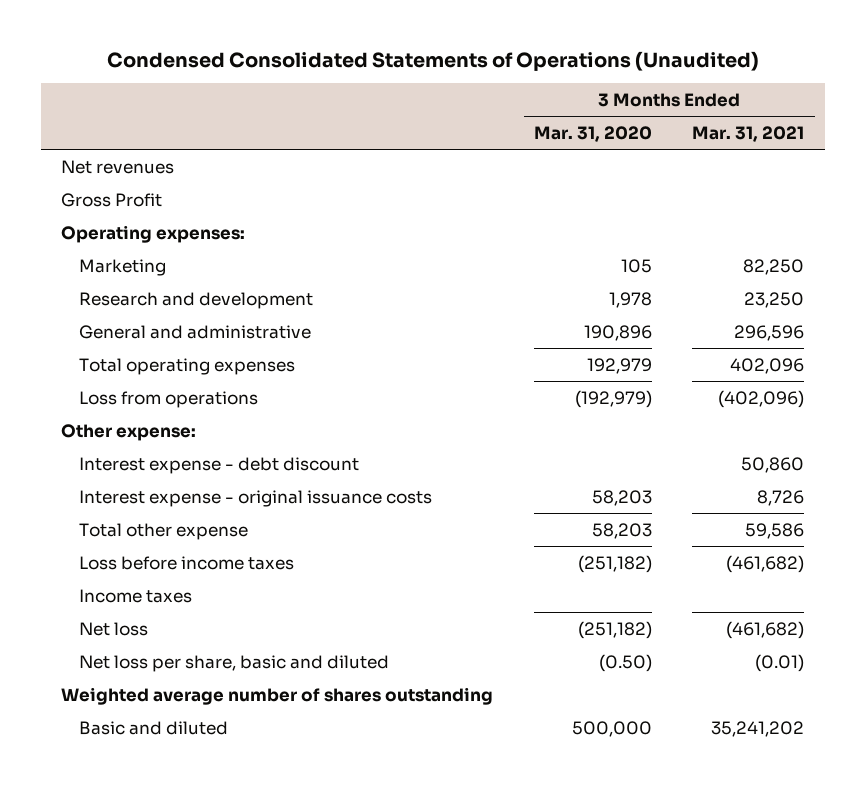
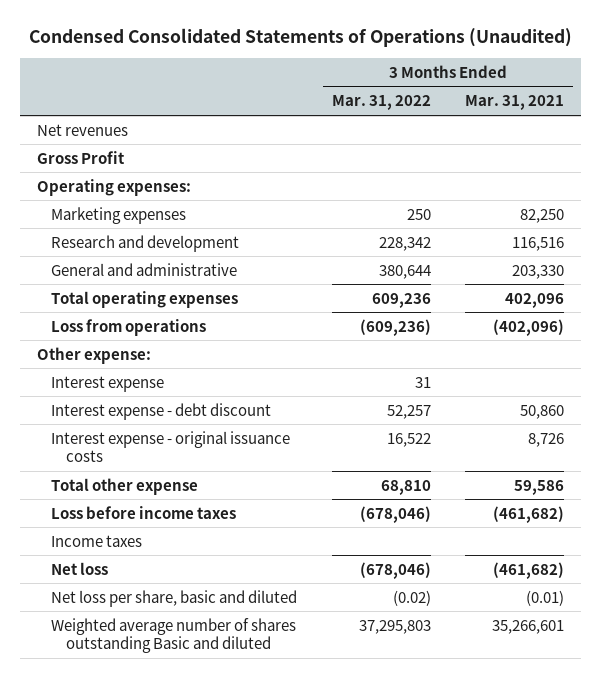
- | 3 Months Ended Mar. 31, 2020 | 3 Months Ended Mar. 31, 2021
+ | 3 Months Ended Mar. 31, 2022 | 3 Months Ended Mar. 31, 2021
- Marketing | 105 | 82,250
- Research and development | 1,978 | 23,250
- General and administrative | 190,896 | 296,596
+ Marketing expenses | 250 | 82,250
+ Research and development | 228,342 | 116,516
+ General and administrative | 380,644 | 203,330
+ Interest expense | 31 |
- Weighted average number of shares outstanding
- Basic and diluted | 500,000 | 35,241,202
+ Weighted average number of shares outstanding Basic and diluted | 37,295,803 | 35,266,601

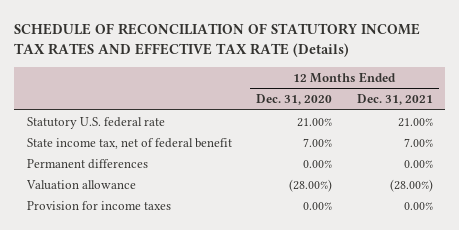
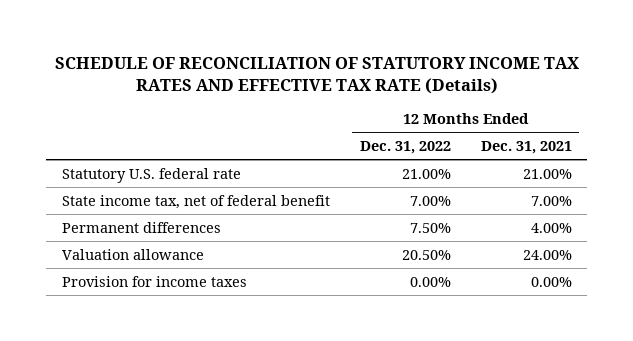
- | 12 Months Ended Dec. 31, 2020 | 12 Months Ended Dec. 31, 2021
+ | 12 Months Ended Dec. 31, 2022 | 12 Months Ended Dec. 31, 2021
- Permanent differences | 0.00% | 0.00%
- Valuation allowance | (28.00%) | (28.00%)
+ Permanent differences | 7.50% | 4.00%
+ Valuation allowance | 20.50% | 24.00%

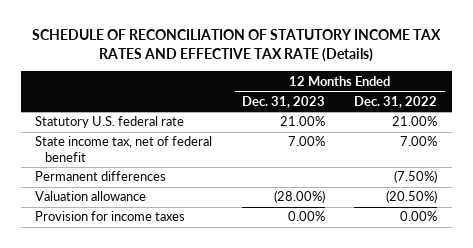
- | 12 Months Ended Dec. 31, 2022 | 12 Months Ended Dec. 31, 2021
+ | 12 Months Ended Dec. 31, 2023 | 12 Months Ended Dec. 31, 2022
- Permanent differences | 7.50% | 4.00%
- Valuation allowance | 20.50% | 24.00%
+ Permanent differences | | (7.50%)
+ Valuation allowance | (28.00%) | (20.50%)

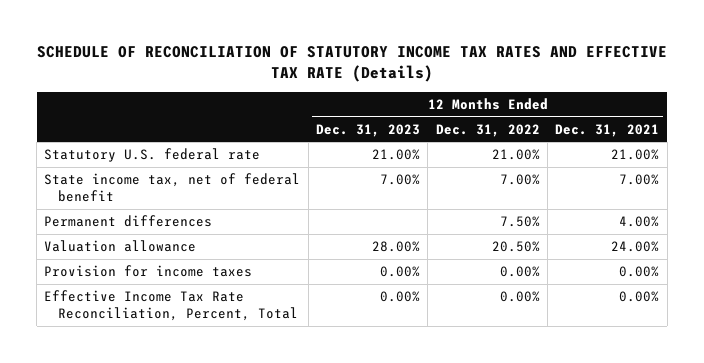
- | 12 Months Ended Dec. 31, 2023 | 12 Months Ended Dec. 31, 2022
+ | 12 Months Ended Dec. 31, 2023 | 12 Months Ended Dec. 31, 2022 | 12 Months Ended Dec. 31, 2021
- Permanent differences | | (7.50%)
- Valuation allowance | (28.00%) | (20.50%)
+ Permanent differences | | 7.50% | 4.00%
+ Valuation allowance | 28.00% | 20.50% | 24.00%
+ Effective Income Tax Rate Reconciliation, Percent, Total | 0.00% | 0.00% | 0.00%

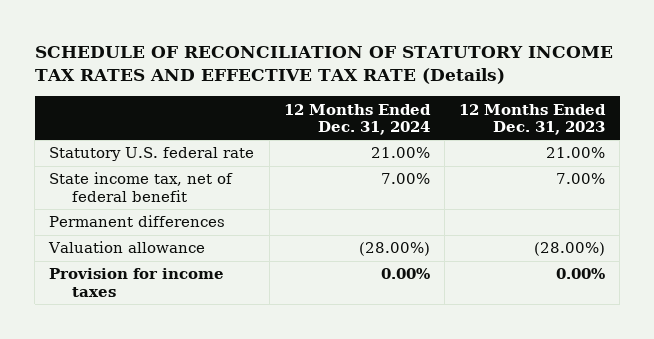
- | 12 Months Ended Dec. 31, 2023 | 12 Months Ended Dec. 31, 2022 | 12 Months Ended Dec. 31, 2021
+ | 12 Months Ended Dec. 31, 2024 | 12 Months Ended Dec. 31, 2023
- Valuation allowance | 28.00% | 20.50% | 24.00%
+ Valuation allowance | (28.00%) | (28.00%)
- Effective Income Tax Rate Reconciliation, Percent, Total | 0.00% | 0.00% | 0.00%

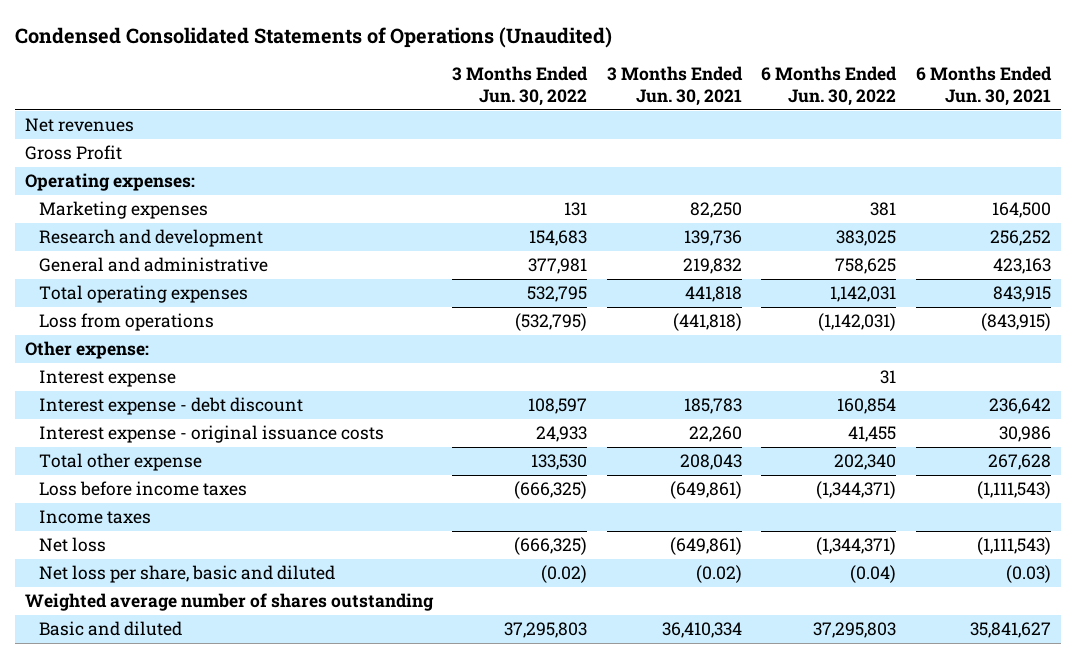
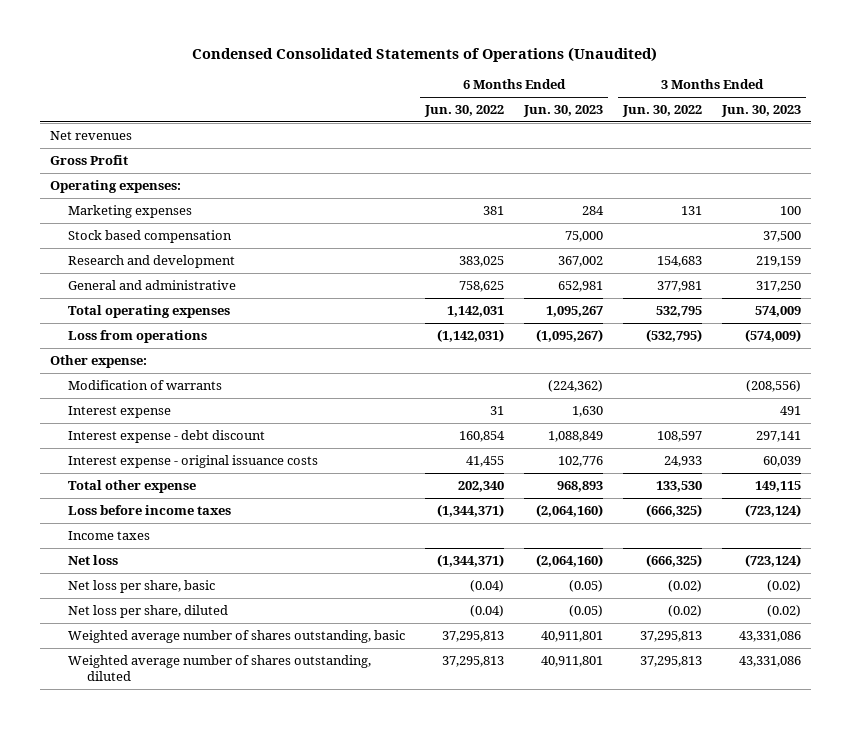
- | 3 Months Ended Jun. 30, 2022 | 3 Months Ended Jun. 30, 2021 | 6 Months Ended Jun. 30, 2022 | 6 Months Ended Jun. 30, 2021
+ | 6 Months Ended Jun. 30, 2022 | 6 Months Ended Jun. 30, 2023 | 3 Months Ended Jun. 30, 2022 | 3 Months Ended Jun. 30, 2023
+ Stock based compensation | | 75,000 | | 37,500
+ Modification of warrants | | (224,362) | | (208,556)
- Net loss per share, basic and diluted | (0.02) | (0.02) | (0.04) | (0.03)
- Weighted average number of shares outstanding
- Basic and diluted | 37,295,803 | 36,410,334 | 37,295,803 | 35,841,627
+ Net loss per share, basic | (0.04) | (0.05) | (0.02) | (0.02)
+ Net loss per share, diluted | (0.04) | (0.05) | (0.02) | (0.02)
+ Weighted average number of shares outstanding, basic | 37,295,813 | 40,911,801 | 37,295,813 | 43,331,086
+ Weighted average number of shares outstanding, diluted | 37,295,813 | 40,911,801 | 37,295,813 | 43,331,086

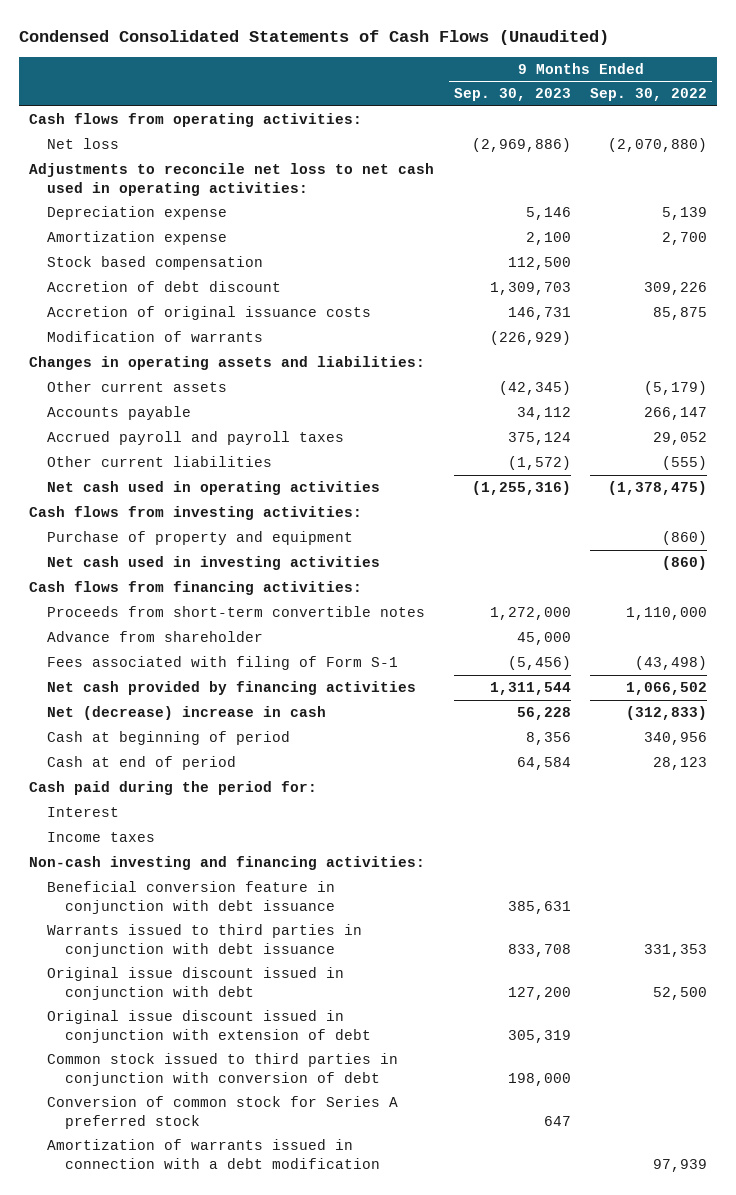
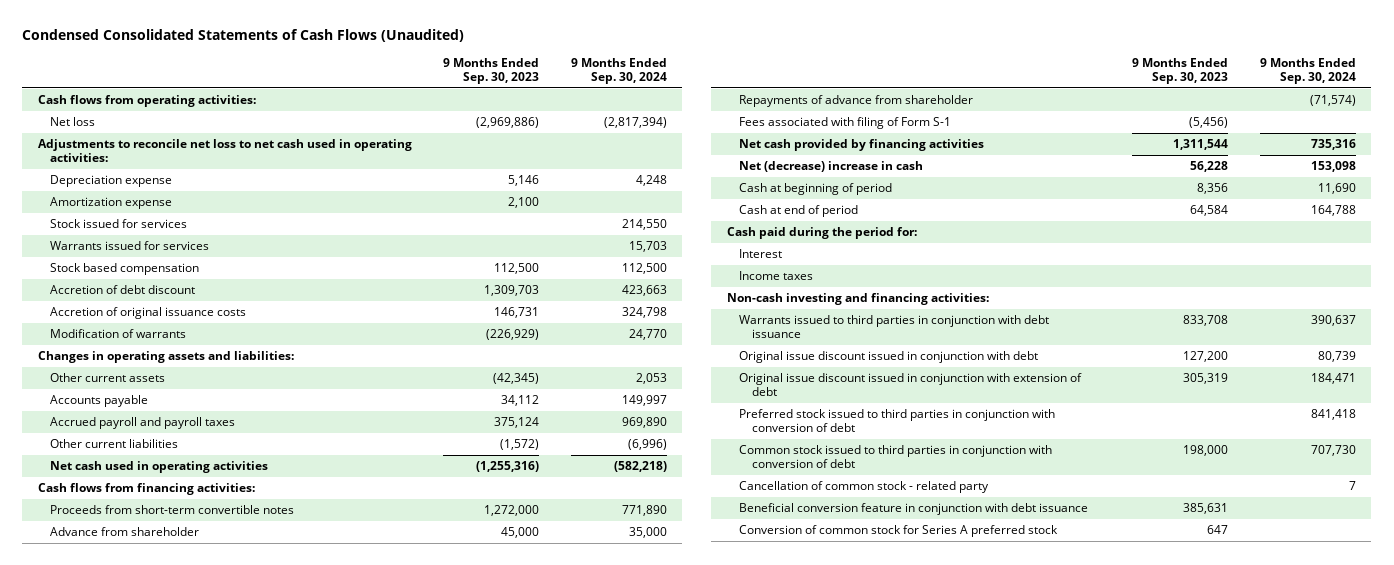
- | 9 Months Ended Sep. 30, 2023 | 9 Months Ended Sep. 30, 2022
+ | 9 Months Ended Sep. 30, 2023 | 9 Months Ended Sep. 30, 2024
+ Stock issued for services | | 214,550
+ Warrants issued for services | | 15,703
- Cash flows from investing activities:
- Purchase of property and equipment | | (860)
- Net cash used in investing activities | | (860)
+ Repayments of advance from shareholder | | (71,574)
+ Preferred stock issued to third parties in conjunction with conversion of debt | | 841,418
+ Cancellation of common stock - related party | | 7
moved down: Beneficial conversion feature in conjunction with debt issuance | 385,631 |
- Amortization of warrants issued in connection with a debt modification | | 97,939

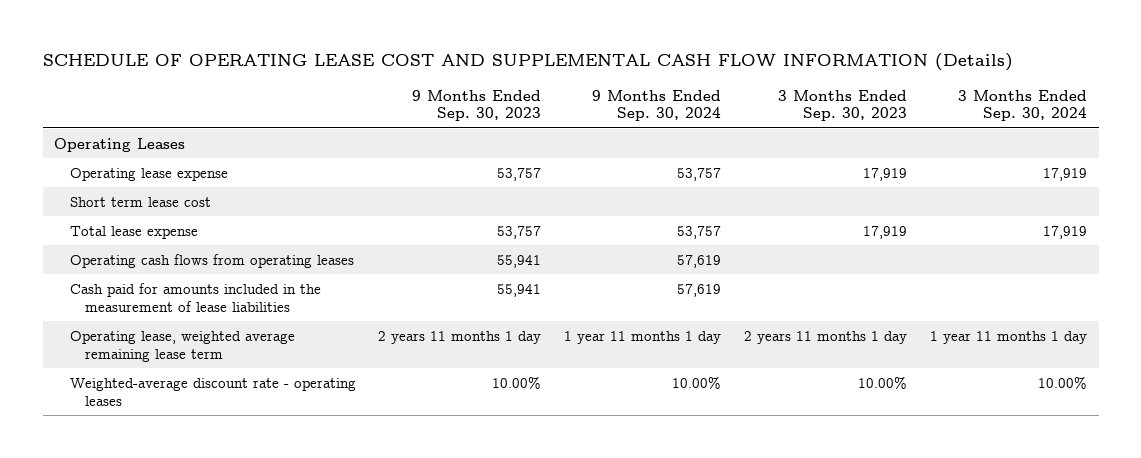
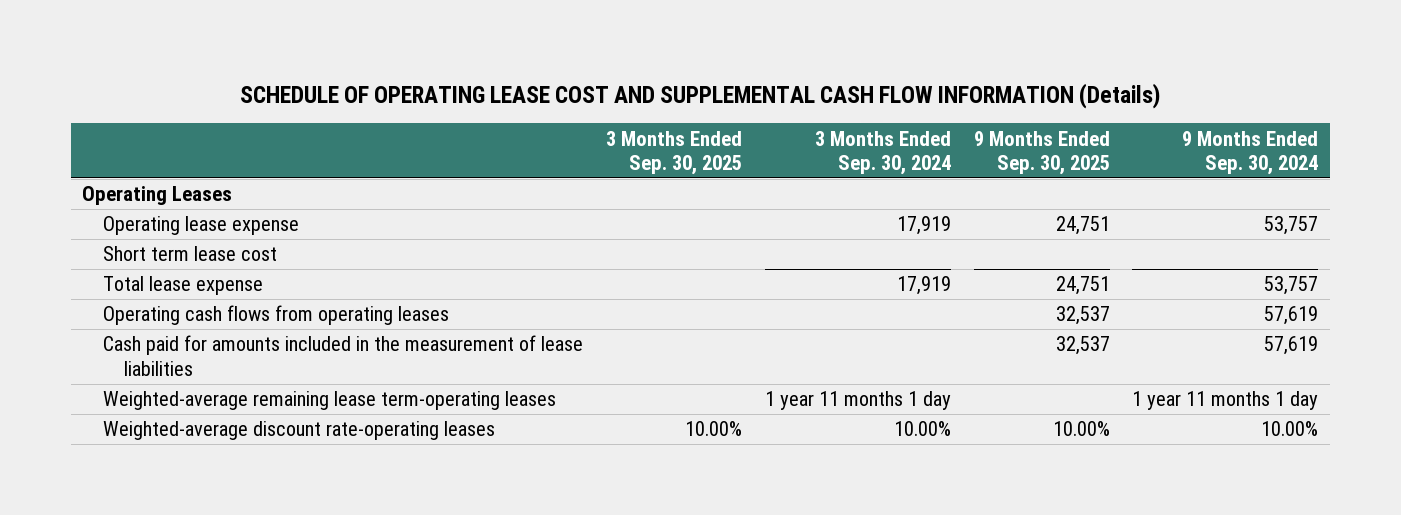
- | 9 Months Ended Sep. 30, 2023 | 9 Months Ended Sep. 30, 2024 | 3 Months Ended Sep. 30, 2023 | 3 Months Ended Sep. 30, 2024
+ | 3 Months Ended Sep. 30, 2025 | 3 Months Ended Sep. 30, 2024 | 9 Months Ended Sep. 30, 2025 | 9 Months Ended Sep. 30, 2024
- Operating lease, weighted average remaining lease term | 2 years 11 months 1 day | 1 year 11 months 1 day | 2 years 11 months 1 day | 1 year 11 months 1 day
- Weighted-average discount rate - operating leases | 10.00% | 10.00% | 10.00% | 10.00%
+ Weighted-average remaining lease term-operating leases | | 1 year 11 months 1 day | | 1 year 11 months 1 day
+ Weighted-average discount rate-operating leases | 10.00% | 10.00% | 10.00% | 10.00%

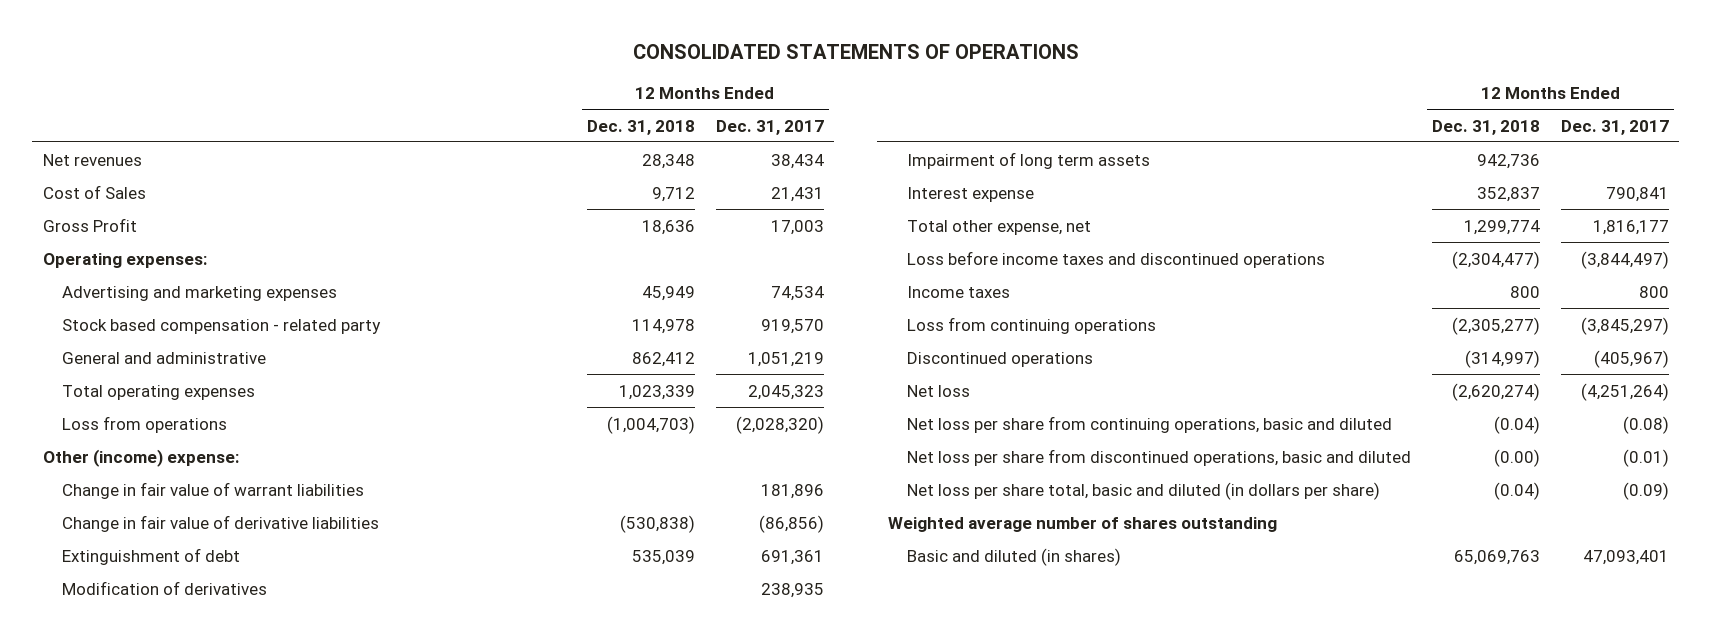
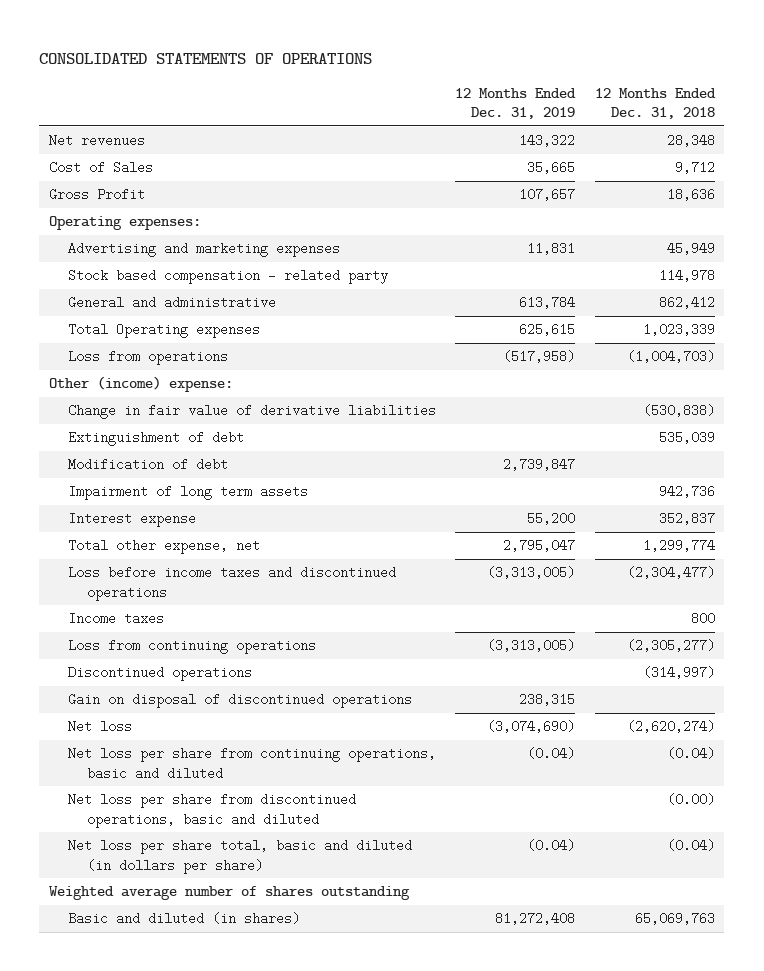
- | 12 Months Ended Dec. 31, 2018 | 12 Months Ended Dec. 31, 2017
+ | 12 Months Ended Dec. 31, 2019 | 12 Months Ended Dec. 31, 2018
- Total operating expenses | 1,023,339 | 2,045,323
+ Total Operating expenses | 625,615 | 1,023,339
- Change in fair value of warrant liabilities | | 181,896
- Modification of derivatives | | 238,935
+ Modification of debt | 2,739,847 |
+ Gain on disposal of discontinued operations | 238,315 |

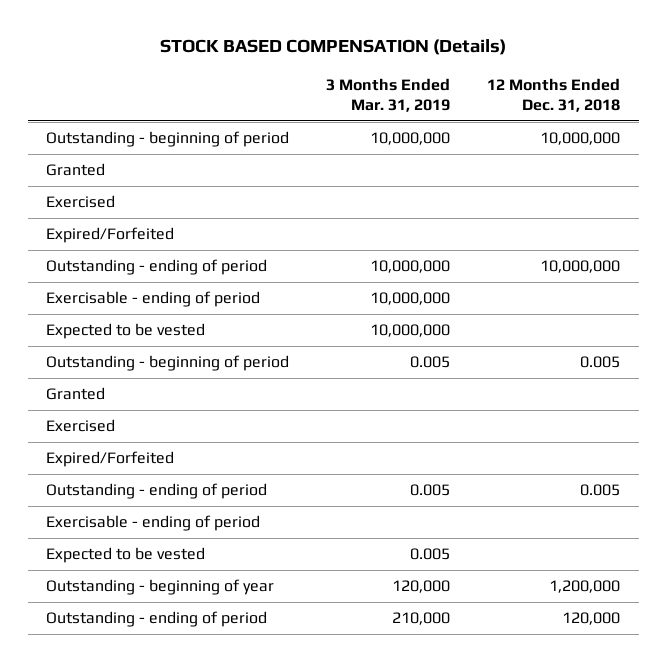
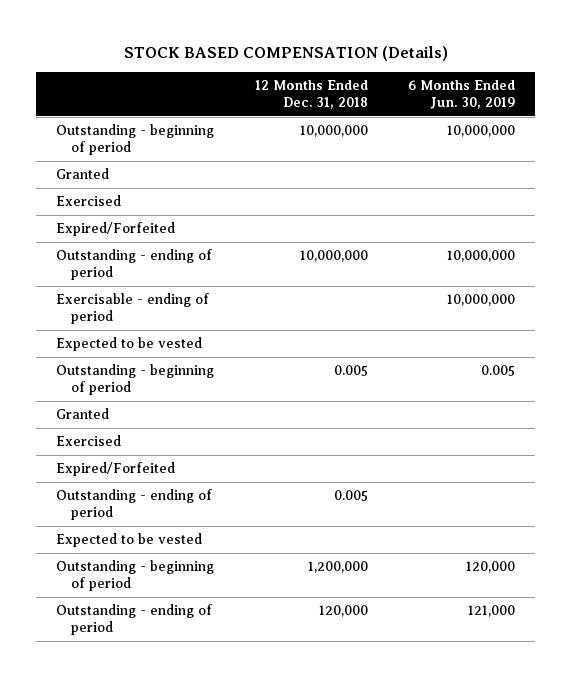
- | 3 Months Ended Mar. 31, 2019 | 12 Months Ended Dec. 31, 2018
+ | 12 Months Ended Dec. 31, 2018 | 6 Months Ended Jun. 30, 2019
- Exercisable - ending of period
- Outstanding - beginning of year | 120,000 | 1,200,000
+ Outstanding - beginning of period | 1,200,000 | 120,000

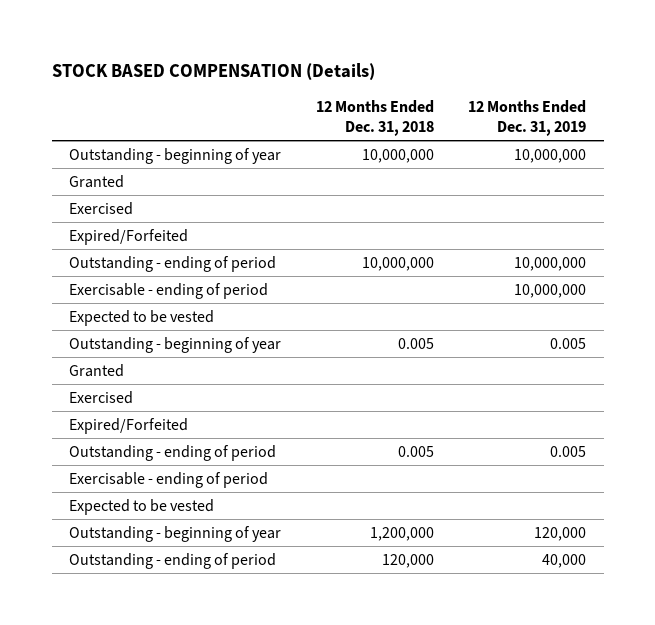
- | 12 Months Ended Dec. 31, 2018 | 6 Months Ended Jun. 30, 2019
+ | 12 Months Ended Dec. 31, 2018 | 12 Months Ended Dec. 31, 2019
- Outstanding - beginning of period | 10,000,000 | 10,000,000
+ Outstanding - beginning of year | 10,000,000 | 10,000,000
- Outstanding - beginning of period | 0.005 | 0.005
+ Outstanding - beginning of year | 0.005 | 0.005
+ Exercisable - ending of period
- Outstanding - beginning of period | 1,200,000 | 120,000
+ Outstanding - beginning of year | 1,200,000 | 120,000

